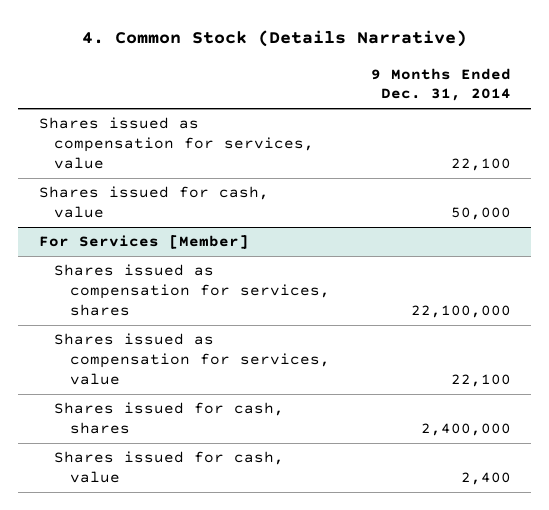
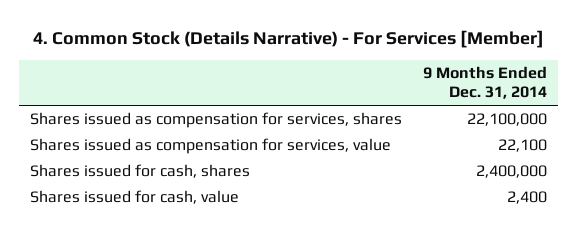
- 4. Common Stock (Details Narrative)
+ 4. Common Stock (Details Narrative) - For Services [Member]
- Shares issued as compensation for services, value | 22,100
- Shares issued for cash, value | 50,000
- For Services [Member]

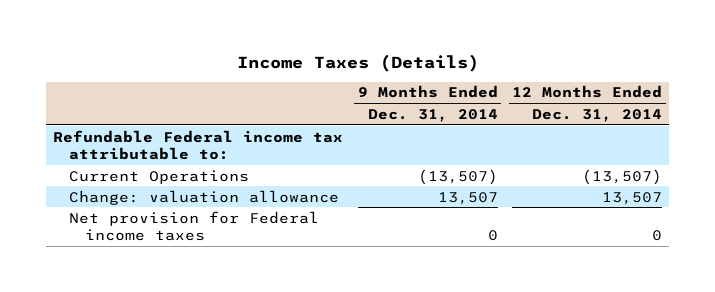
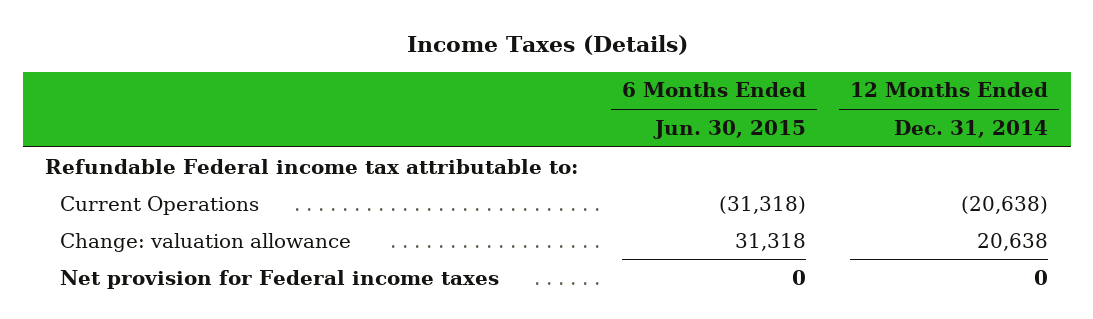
- | 9 Months Ended Dec. 31, 2014 | 12 Months Ended Dec. 31, 2014
+ | 6 Months Ended Jun. 30, 2015 | 12 Months Ended Dec. 31, 2014
- Current Operations | (13,507) | (13,507)
- Change: valuation allowance | 13,507 | 13,507
+ Current Operations | (31,318) | (20,638)
+ Change: valuation allowance | 31,318 | 20,638

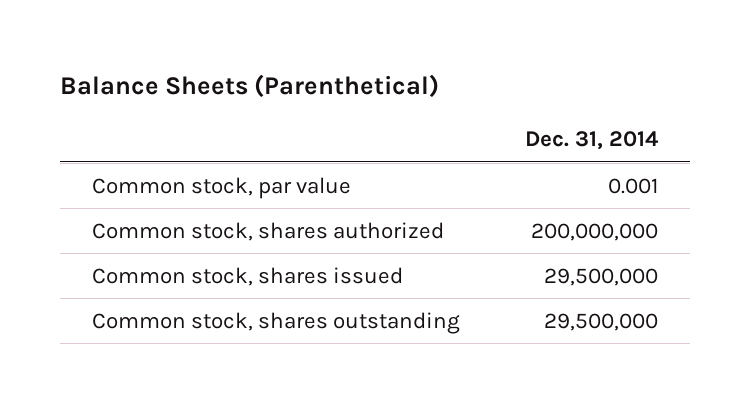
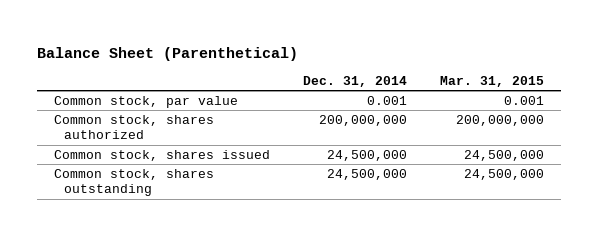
- Balance Sheets (Parenthetical)
+ Balance Sheet (Parenthetical)
- | Dec. 31, 2014
+ | Dec. 31, 2014 | Mar. 31, 2015
- Common stock, shares issued | 29,500,000
- Common stock, shares outstanding | 29,500,000
+ Common stock, shares issued | 24,500,000 | 24,500,000
+ Common stock, shares outstanding | 24,500,000 | 24,500,000

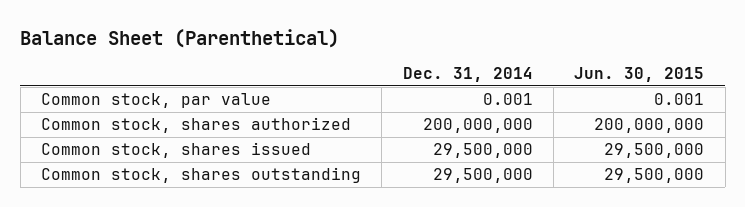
- | Dec. 31, 2014 | Mar. 31, 2015
+ | Dec. 31, 2014 | Jun. 30, 2015
- Common stock, shares issued | 24,500,000 | 24,500,000
- Common stock, shares outstanding | 24,500,000 | 24,500,000
+ Common stock, shares issued | 29,500,000 | 29,500,000
+ Common stock, shares outstanding | 29,500,000 | 29,500,000

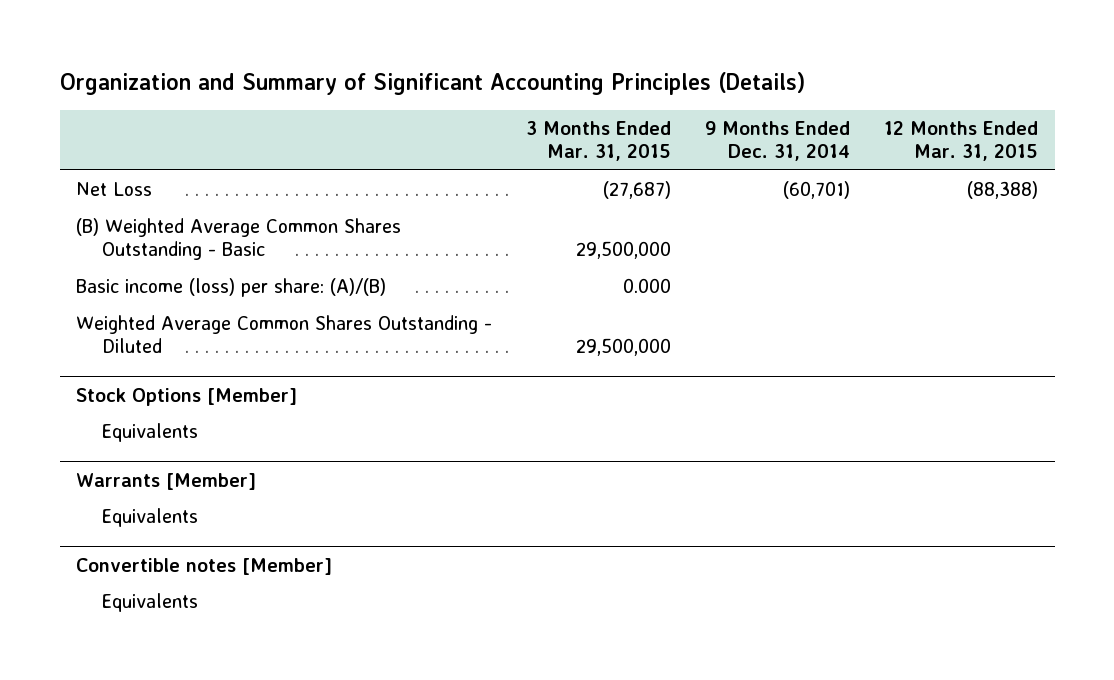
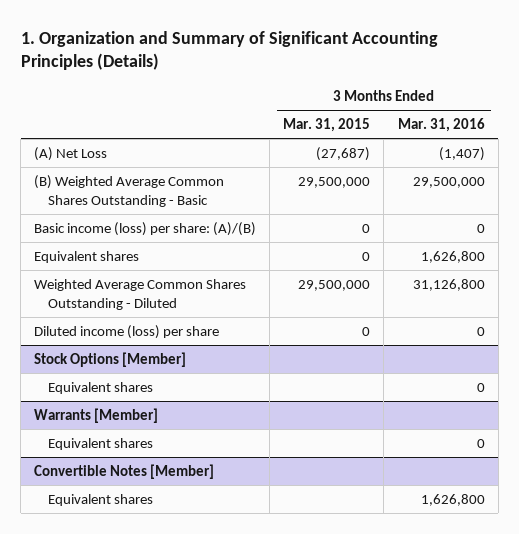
- Organization and Summary of Significant Accounting Principles (Details)
+ 1. Organization and Summary of Significant Accounting Principles (Details)
- | 3 Months Ended Mar. 31, 2015 | 9 Months Ended Dec. 31, 2014 | 12 Months Ended Mar. 31, 2015
+ | 3 Months Ended Mar. 31, 2015 | 3 Months Ended Mar. 31, 2016
- Net Loss | (27,687) | (60,701) | (88,388)
+ (A) Net Loss | (27,687) | (1,407)
- Basic income (loss) per share: (A)/(B) | 0.000 | |
+ Basic income (loss) per share: (A)/(B) | 0 | 0
+ Equivalent shares | 0 | 1,626,800
+ Diluted income (loss) per share | 0 | 0
@ Stock Options [Member]
- Equivalents
+ Equivalent shares | | 0
@ Warrants [Member]
- Equivalents
- Convertible notes [Member]
- Equivalents
@ Warrants [Member]
+ Equivalent shares | | 0
+ Convertible Notes [Member]
+ Equivalent shares | | 1,626,800

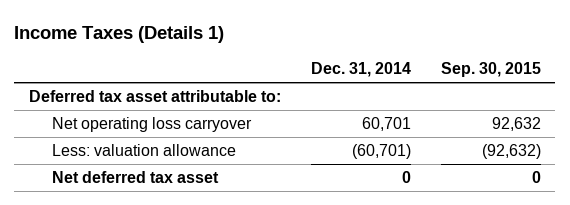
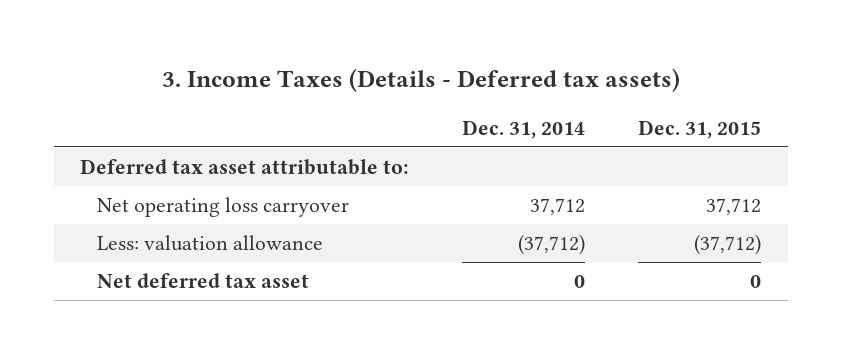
- Income Taxes (Details 1)
+ 3. Income Taxes (Details - Deferred tax assets)
- | Dec. 31, 2014 | Sep. 30, 2015
+ | Dec. 31, 2014 | Dec. 31, 2015
- Net operating loss carryover | 60,701 | 92,632
- Less: valuation allowance | (60,701) | (92,632)
+ Net operating loss carryover | 37,712 | 37,712
+ Less: valuation allowance | (37,712) | (37,712)

